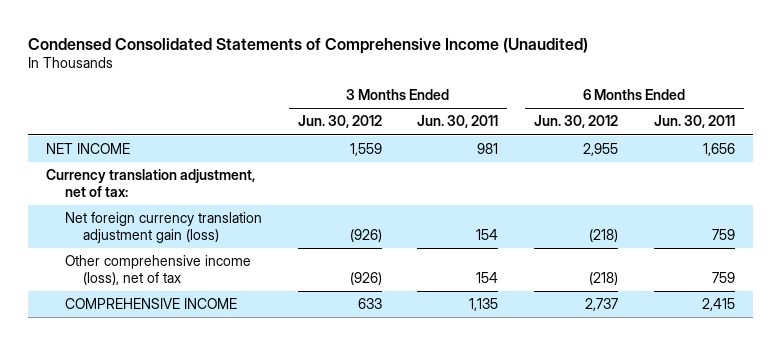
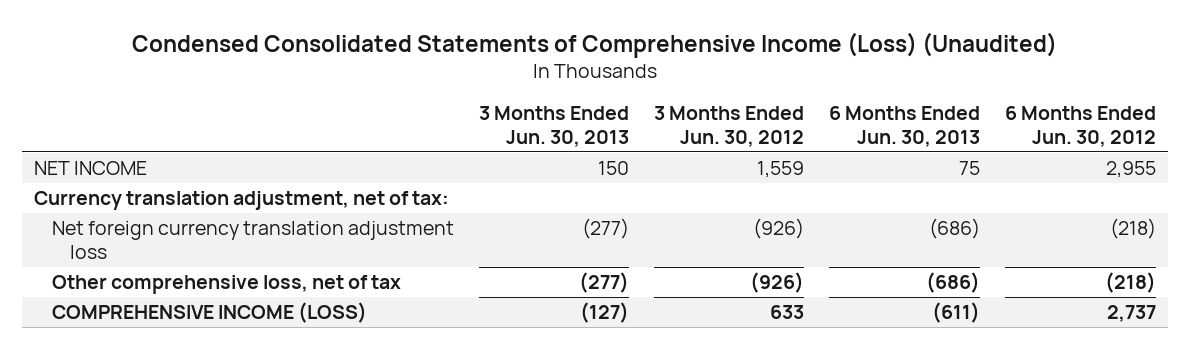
- Condensed Consolidated Statements of Comprehensive Income (Unaudited)
+ Condensed Consolidated Statements of Comprehensive Income (Loss) (Unaudited)
- | 3 Months Ended Jun. 30, 2012 | 3 Months Ended Jun. 30, 2011 | 6 Months Ended Jun. 30, 2012 | 6 Months Ended Jun. 30, 2011
+ | 3 Months Ended Jun. 30, 2013 | 3 Months Ended Jun. 30, 2012 | 6 Months Ended Jun. 30, 2013 | 6 Months Ended Jun. 30, 2012
- Net foreign currency translation adjustment gain (loss) | (926) | 154 | (218) | 759
- Other comprehensive income (loss), net of tax | (926) | 154 | (218) | 759
- COMPREHENSIVE INCOME | 633 | 1,135 | 2,737 | 2,415
+ Net foreign currency translation adjustment loss | (277) | (926) | (686) | (218)
+ Other comprehensive loss, net of tax | (277) | (926) | (686) | (218)
+ COMPREHENSIVE INCOME (LOSS) | (127) | 633 | (611) | 2,737

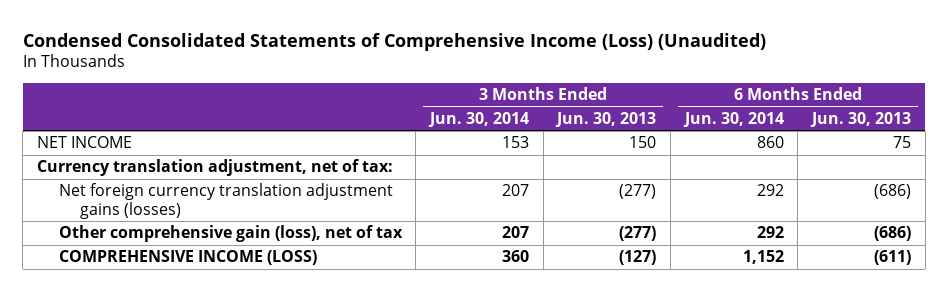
- | 3 Months Ended Jun. 30, 2013 | 3 Months Ended Jun. 30, 2012 | 6 Months Ended Jun. 30, 2013 | 6 Months Ended Jun. 30, 2012
+ | 3 Months Ended Jun. 30, 2014 | 3 Months Ended Jun. 30, 2013 | 6 Months Ended Jun. 30, 2014 | 6 Months Ended Jun. 30, 2013
- Net foreign currency translation adjustment loss | (277) | (926) | (686) | (218)
- Other comprehensive loss, net of tax | (277) | (926) | (686) | (218)
+ Net foreign currency translation adjustment gains (losses) | 207 | (277) | 292 | (686)
+ Other comprehensive gain (loss), net of tax | 207 | (277) | 292 | (686)

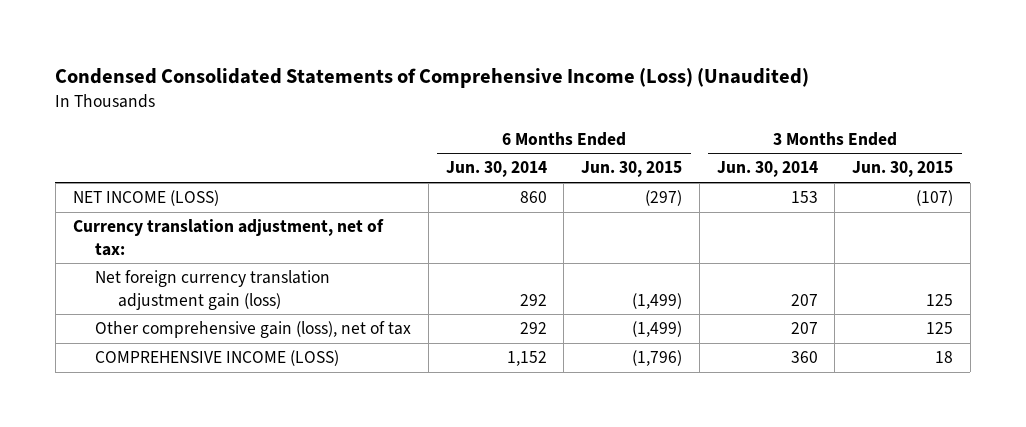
- | 3 Months Ended Jun. 30, 2014 | 3 Months Ended Jun. 30, 2013 | 6 Months Ended Jun. 30, 2014 | 6 Months Ended Jun. 30, 2013
+ | 6 Months Ended Jun. 30, 2014 | 6 Months Ended Jun. 30, 2015 | 3 Months Ended Jun. 30, 2014 | 3 Months Ended Jun. 30, 2015
- NET INCOME | 153 | 150 | 860 | 75
+ NET INCOME (LOSS) | 860 | (297) | 153 | (107)
- Net foreign currency translation adjustment gains (losses) | 207 | (277) | 292 | (686)
+ Net foreign currency translation adjustment gain (loss) | 292 | (1,499) | 207 | 125

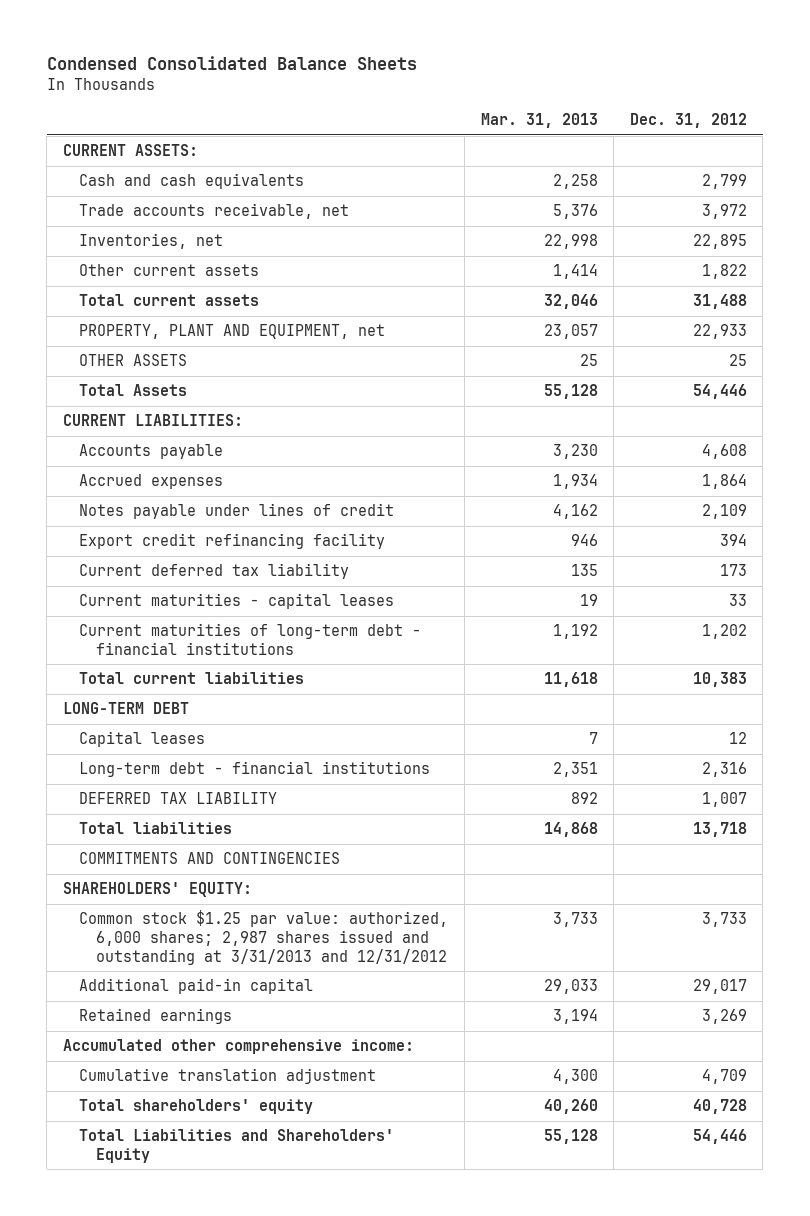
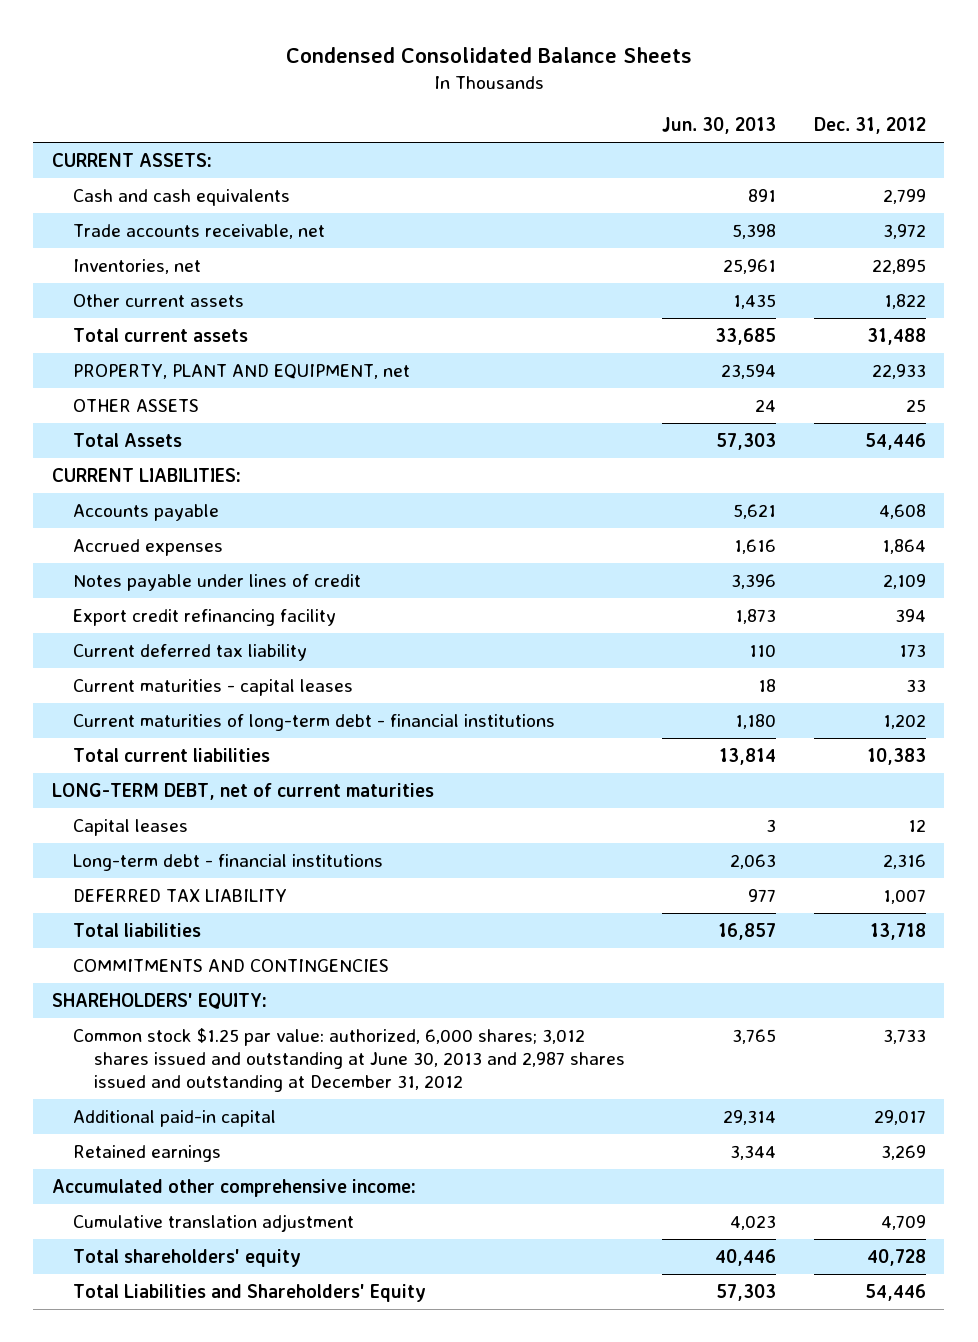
- | Mar. 31, 2013 | Dec. 31, 2012
+ | Jun. 30, 2013 | Dec. 31, 2012
- LONG-TERM DEBT
+ LONG-TERM DEBT, net of current maturities
- Common stock $1.25 par value: authorized, 6,000 shares; 2,987 shares issued and outstanding at 3/31/2013 and 12/31/2012 | 3,733 | 3,733
+ Common stock $1.25 par value: authorized, 6,000 shares; 3,012 shares issued and outstanding at June 30, 2013 and 2,987 shares issued and outstanding at December 31, 2012 | 3,765 | 3,733

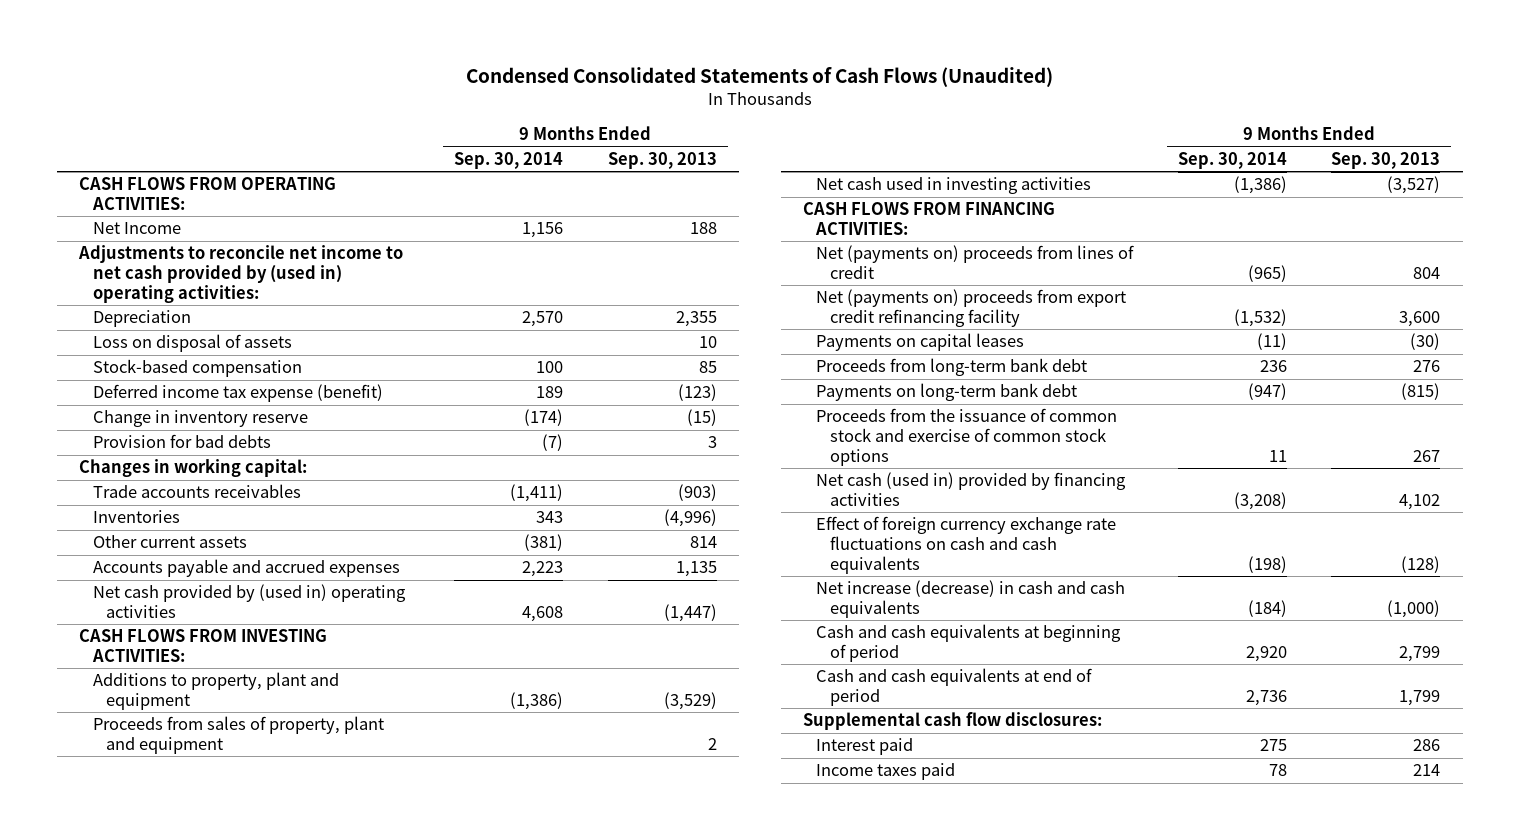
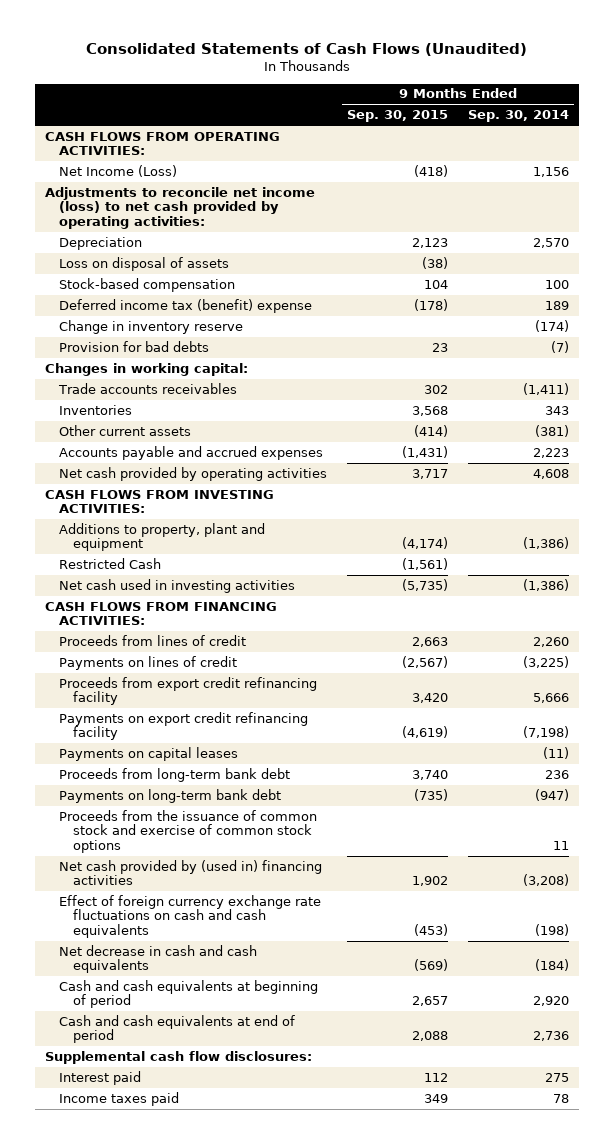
- Condensed Consolidated Statements of Cash Flows (Unaudited)
+ Consolidated Statements of Cash Flows (Unaudited)
- | 9 Months Ended Sep. 30, 2014 | 9 Months Ended Sep. 30, 2013
+ | 9 Months Ended Sep. 30, 2015 | 9 Months Ended Sep. 30, 2014
- Net Income | 1,156 | 188
- Adjustments to reconcile net income to net cash provided by (used in) operating activities:
+ Net Income (Loss) | (418) | 1,156
+ Adjustments to reconcile net income (loss) to net cash provided by operating activities:
- Deferred income tax expense (benefit) | 189 | (123)
+ Deferred income tax (benefit) expense | (178) | 189
- Net cash provided by (used in) operating activities | 4,608 | (1,447)
+ Net cash provided by operating activities | 3,717 | 4,608
- Proceeds from sales of property, plant and equipment | | 2
+ Restricted Cash | (1,561) |
- Net (payments on) proceeds from lines of credit | (965) | 804
- Net (payments on) proceeds from export credit refinancing facility | (1,532) | 3,600
+ Proceeds from lines of credit | 2,663 | 2,260
+ Payments on lines of credit | (2,567) | (3,225)
+ Proceeds from export credit refinancing facility | 3,420 | 5,666
+ Payments on export credit refinancing facility | (4,619) | (7,198)
- Net cash (used in) provided by financing activities | (3,208) | 4,102
+ Net cash provided by (used in) financing activities | 1,902 | (3,208)
- Net increase (decrease) in cash and cash equivalents | (184) | (1,000)
+ Net decrease in cash and cash equivalents | (569) | (184)

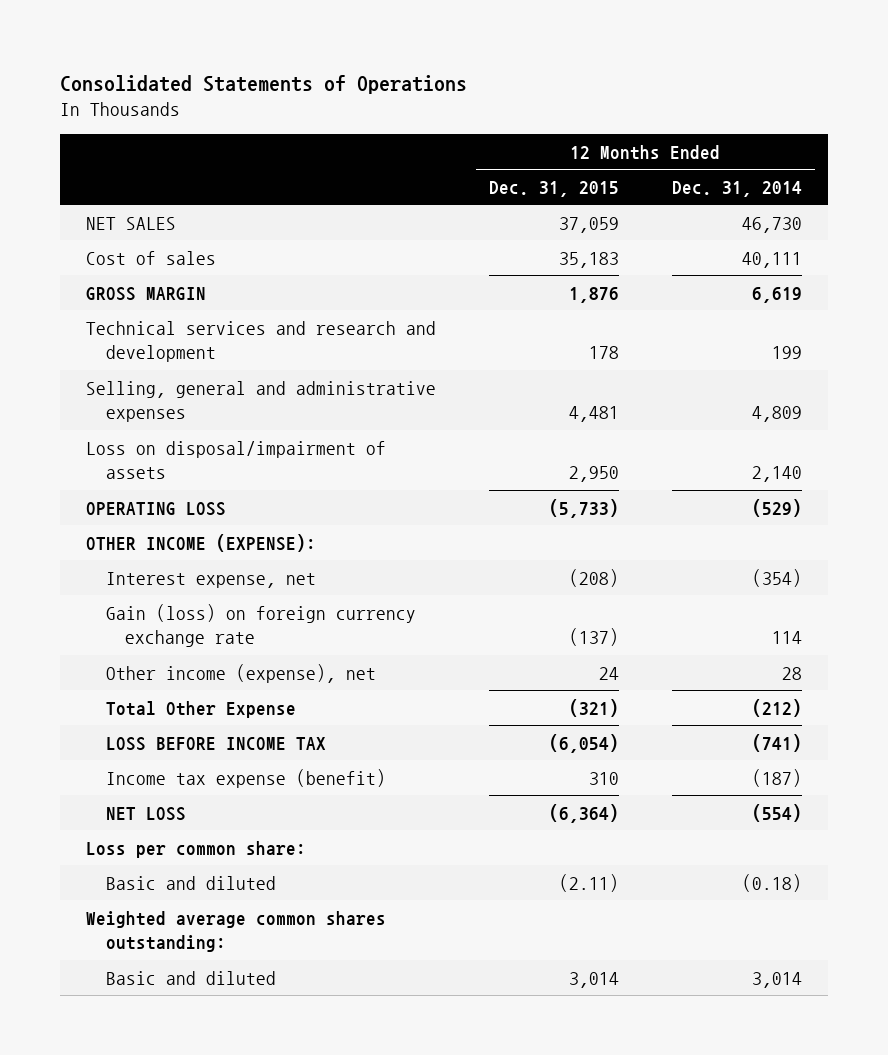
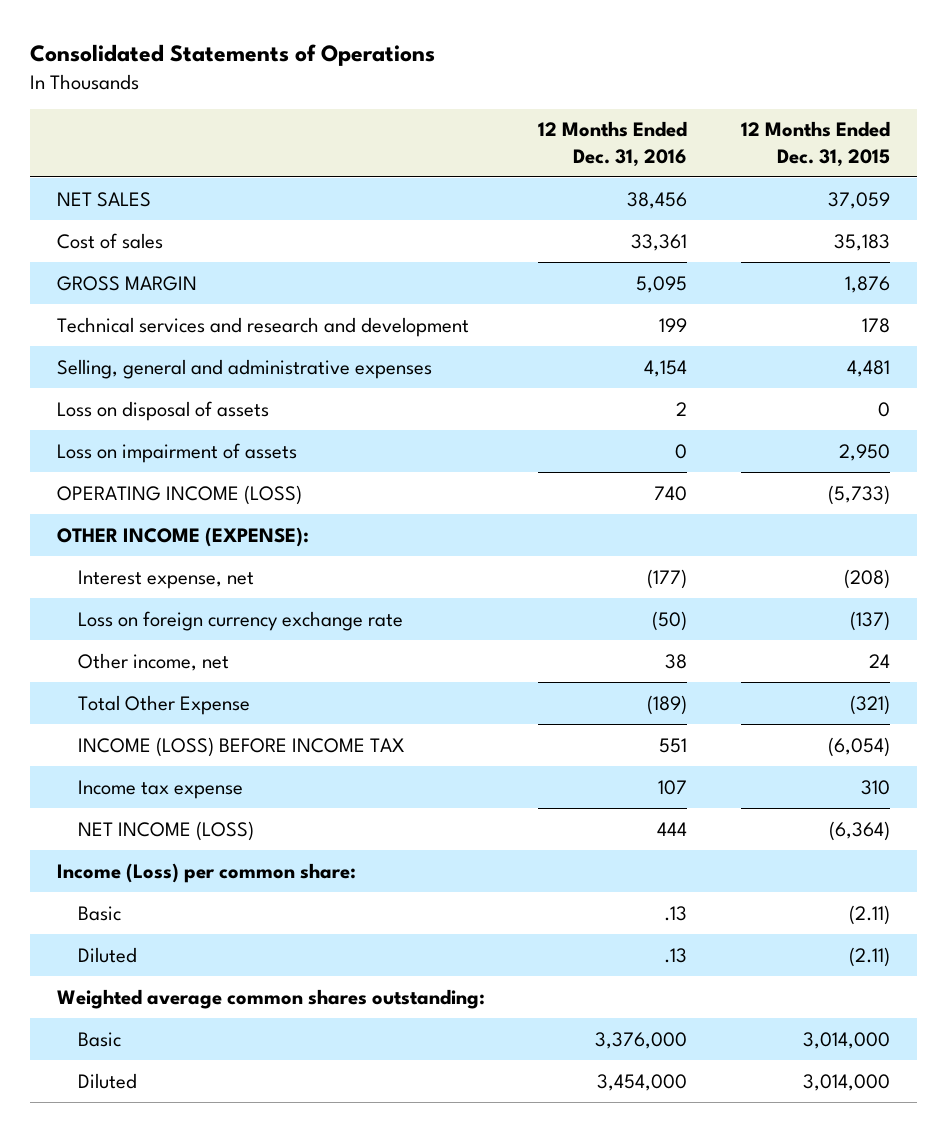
- | 12 Months Ended Dec. 31, 2015 | 12 Months Ended Dec. 31, 2014
+ | 12 Months Ended Dec. 31, 2016 | 12 Months Ended Dec. 31, 2015
- Loss on disposal/impairment of assets | 2,950 | 2,140
- OPERATING LOSS | (5,733) | (529)
+ Loss on disposal of assets | 2 | 0
+ Loss on impairment of assets | 0 | 2,950
+ OPERATING INCOME (LOSS) | 740 | (5,733)
- Gain (loss) on foreign currency exchange rate | (137) | 114
- Other income (expense), net | 24 | 28
+ Loss on foreign currency exchange rate | (50) | (137)
+ Other income, net | 38 | 24
- LOSS BEFORE INCOME TAX | (6,054) | (741)
- Income tax expense (benefit) | 310 | (187)
- NET LOSS | (6,364) | (554)
- Loss per common share:
- Basic and diluted | (2.11) | (0.18)
+ INCOME (LOSS) BEFORE INCOME TAX | 551 | (6,054)
+ Income tax expense | 107 | 310
+ NET INCOME (LOSS) | 444 | (6,364)
+ Income (Loss) per common share:
+ Basic | .13 | (2.11)
+ Diluted | .13 | (2.11)
- Basic and diluted | 3,014 | 3,014
+ Basic | 3,376,000 | 3,014,000
+ Diluted | 3,454,000 | 3,014,000

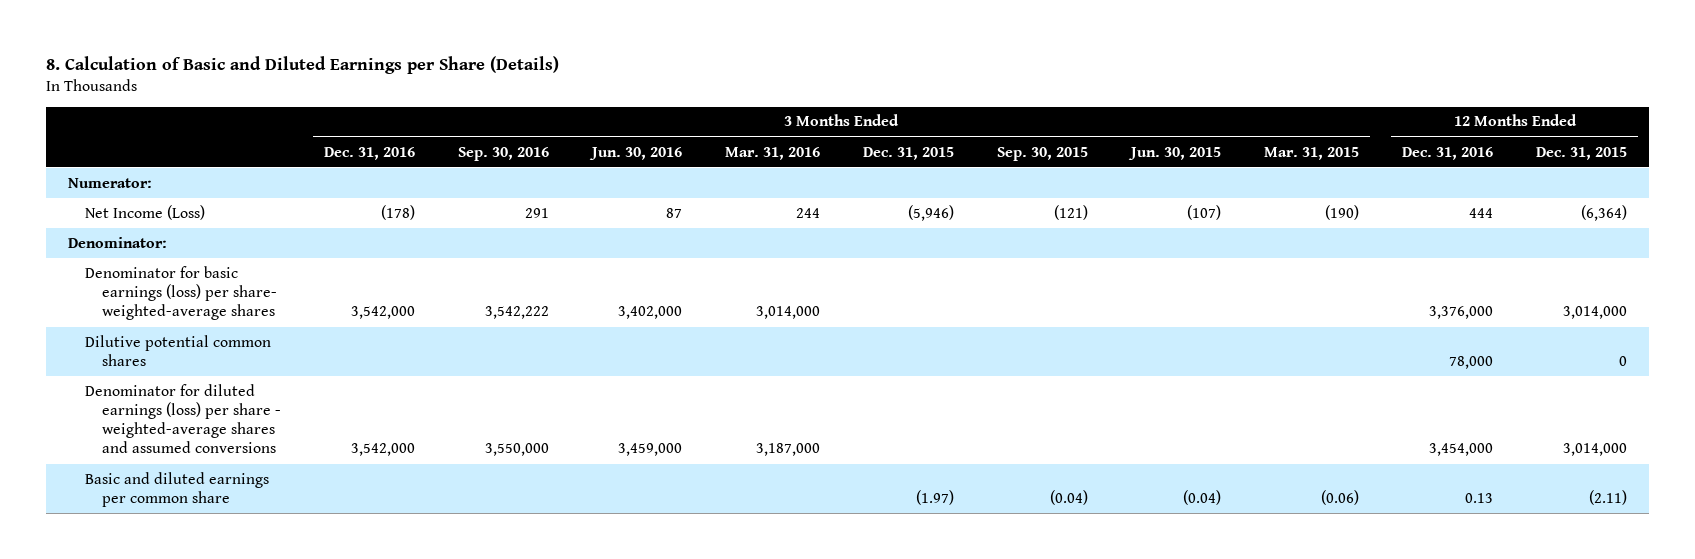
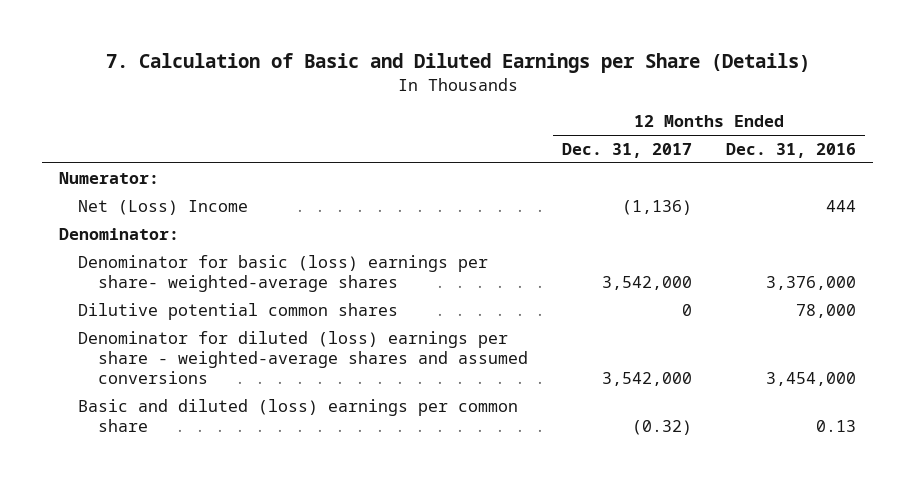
- 8. Calculation of Basic and Diluted Earnings per Share (Details)
+ 7. Calculation of Basic and Diluted Earnings per Share (Details)
- | 3 Months Ended Dec. 31, 2016 | 3 Months Ended Sep. 30, 2016 | 3 Months Ended Jun. 30, 2016 | 3 Months Ended Mar. 31, 2016 | 3 Months Ended Dec. 31, 2015 | 3 Months Ended Sep. 30, 2015 | 3 Months Ended Jun. 30, 2015 | 3 Months Ended Mar. 31, 2015 | 12 Months Ended Dec. 31, 2016 | 12 Months Ended Dec. 31, 2015
+ | 12 Months Ended Dec. 31, 2017 | 12 Months Ended Dec. 31, 2016
- Net Income (Loss) | (178) | 291 | 87 | 244 | (5,946) | (121) | (107) | (190) | 444 | (6,364)
+ Net (Loss) Income | (1,136) | 444
- Denominator for basic earnings (loss) per share- weighted-average shares | 3,542,000 | 3,542,222 | 3,402,000 | 3,014,000 | | | | | 3,376,000 | 3,014,000
+ Denominator for basic (loss) earnings per share- weighted-average shares | 3,542,000 | 3,376,000
- Denominator for diluted earnings (loss) per share - weighted-average shares and assumed conversions | 3,542,000 | 3,550,000 | 3,459,000 | 3,187,000 | | | | | 3,454,000 | 3,014,000
- Basic and diluted earnings per common share | | | | | (1.97) | (0.04) | (0.04) | (0.06) | 0.13 | (2.11)
+ Denominator for diluted (loss) earnings per share - weighted-average shares and assumed conversions | 3,542,000 | 3,454,000
+ Basic and diluted (loss) earnings per common share | (0.32) | 0.13

